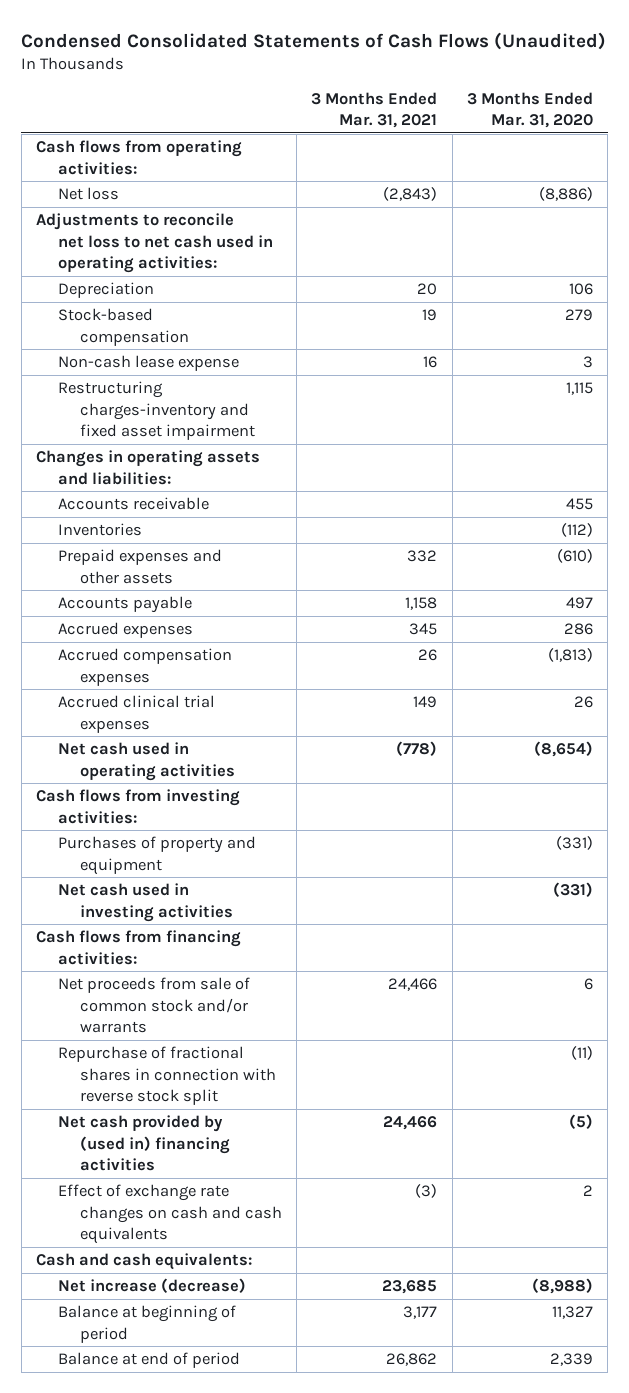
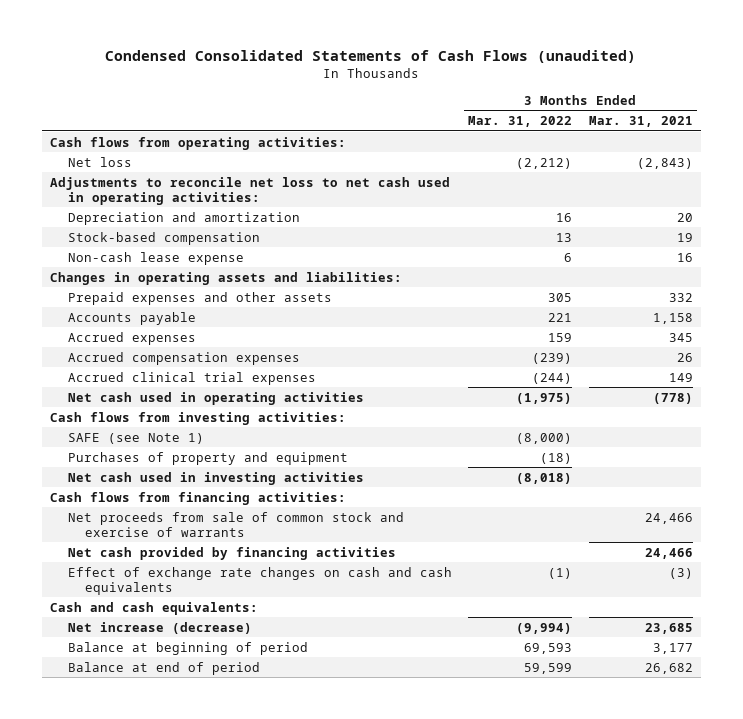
- Condensed Consolidated Statements of Cash Flows (Unaudited)
+ Condensed Consolidated Statements of Cash Flows (unaudited)
- | 3 Months Ended Mar. 31, 2021 | 3 Months Ended Mar. 31, 2020
+ | 3 Months Ended Mar. 31, 2022 | 3 Months Ended Mar. 31, 2021
- Depreciation | 20 | 106
+ Depreciation and amortization | 16 | 20
- Restructuring charges-inventory and fixed asset impairment | | 1,115
- Accounts receivable | | 455
- Inventories | | (112)
+ SAFE (see Note 1) | (8,000) |
- Net proceeds from sale of common stock and/or warrants | 24,466 | 6
- Repurchase of fractional shares in connection with reverse stock split | | (11)
- Net cash provided by (used in) financing activities | 24,466 | (5)
+ Net proceeds from sale of common stock and exercise of warrants | | 24,466
+ Net cash provided by financing activities | | 24,466
- Balance at end of period | 26,862 | 2,339
+ Balance at end of period | 59,599 | 26,682

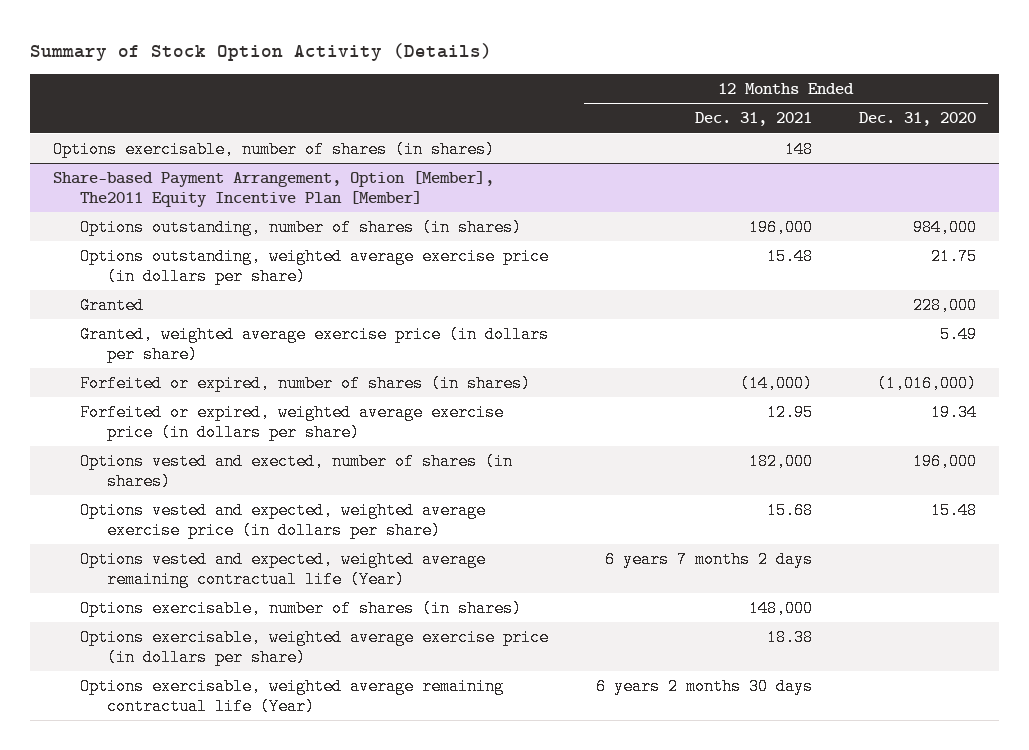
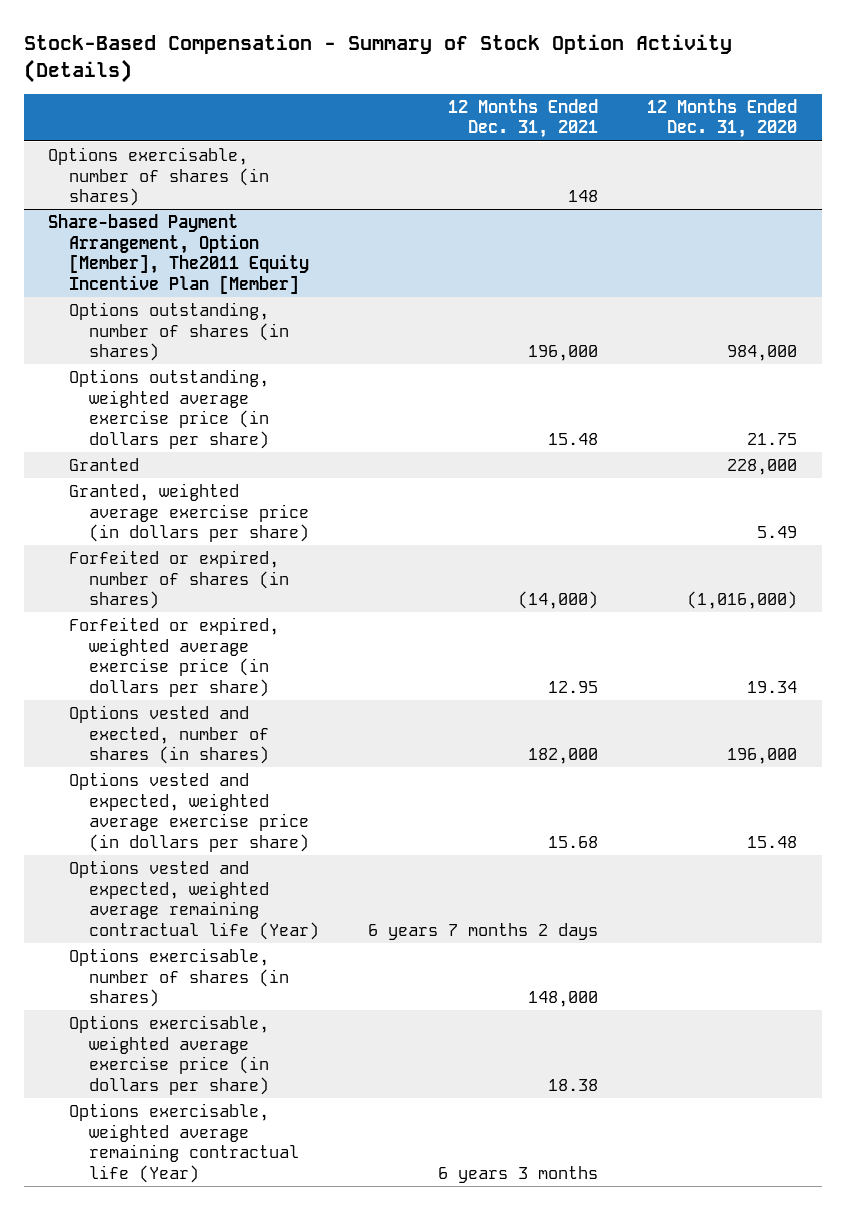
- Summary of Stock Option Activity (Details)
+ Stock-Based Compensation - Summary of Stock Option Activity (Details)
@ Share-based Payment Arrangement, Option [Member], The2011 Equity Incentive Plan [Member]
- Options exercisable, weighted average remaining contractual life (Year) | 6 years 2 months 30 days |
+ Options exercisable, weighted average remaining contractual life (Year) | 6 years 3 months |

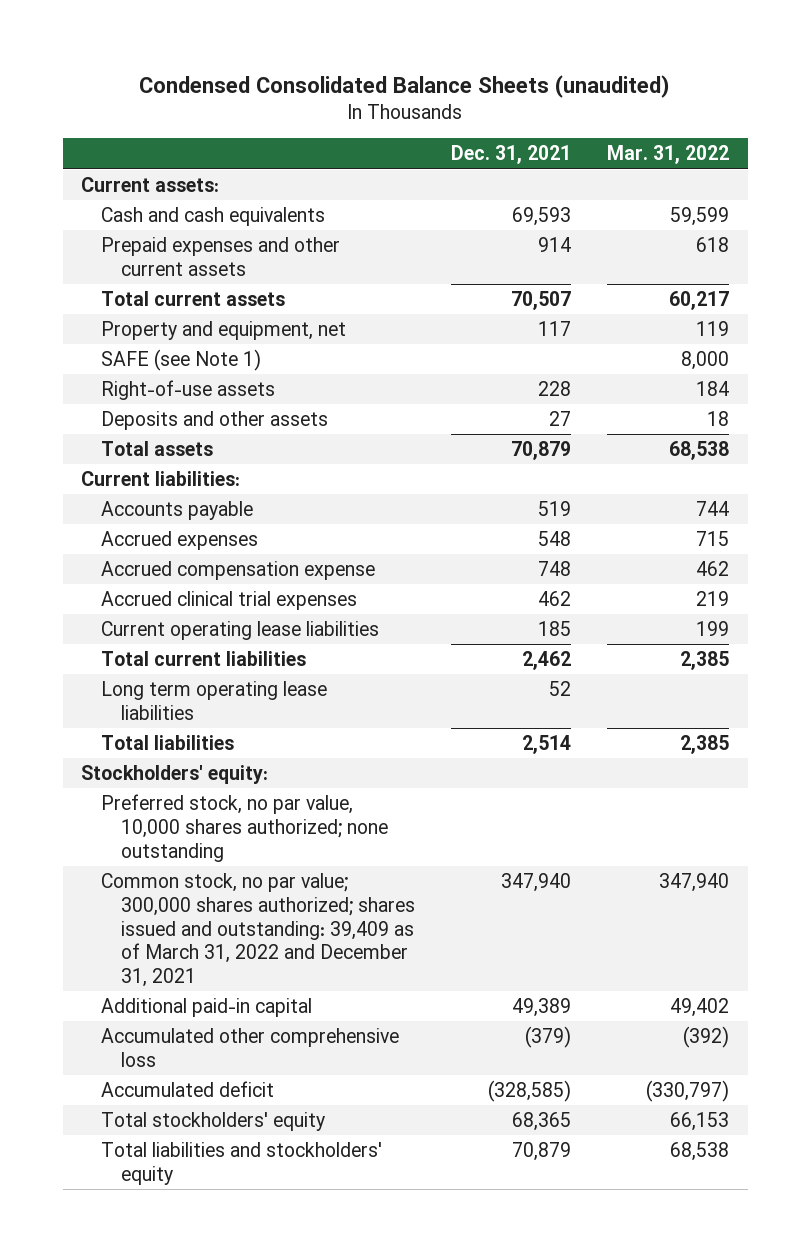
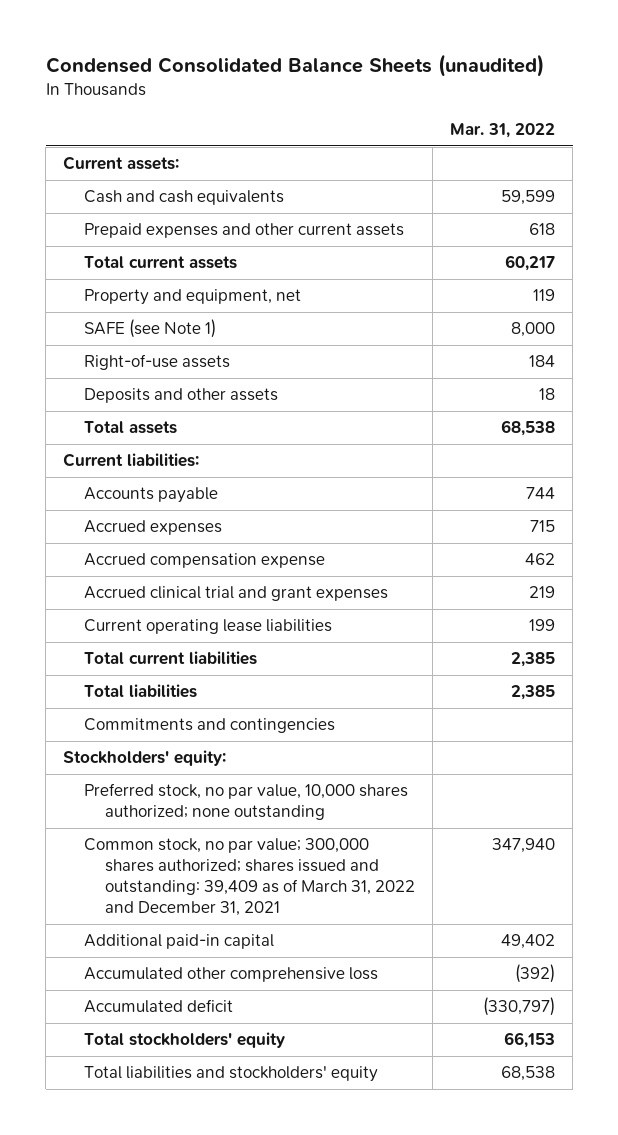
- | Dec. 31, 2021 | Mar. 31, 2022
+ | Mar. 31, 2022
- Accrued clinical trial expenses | 462 | 219
+ Accrued clinical trial and grant expenses | 219
- Long term operating lease liabilities | 52 |
+ Commitments and contingencies

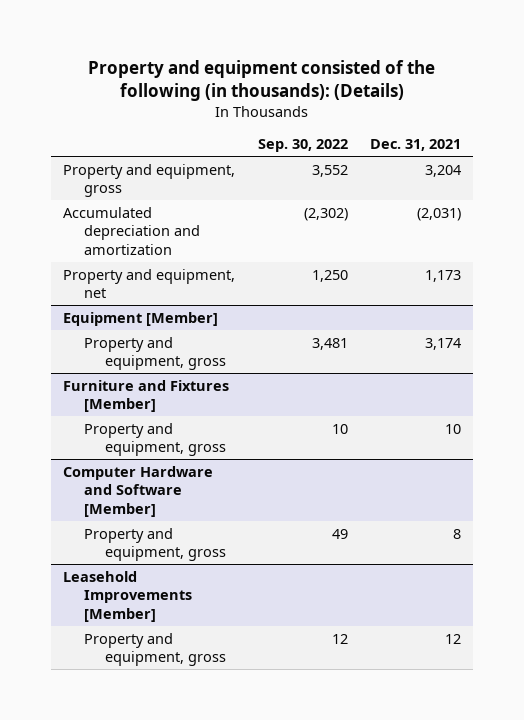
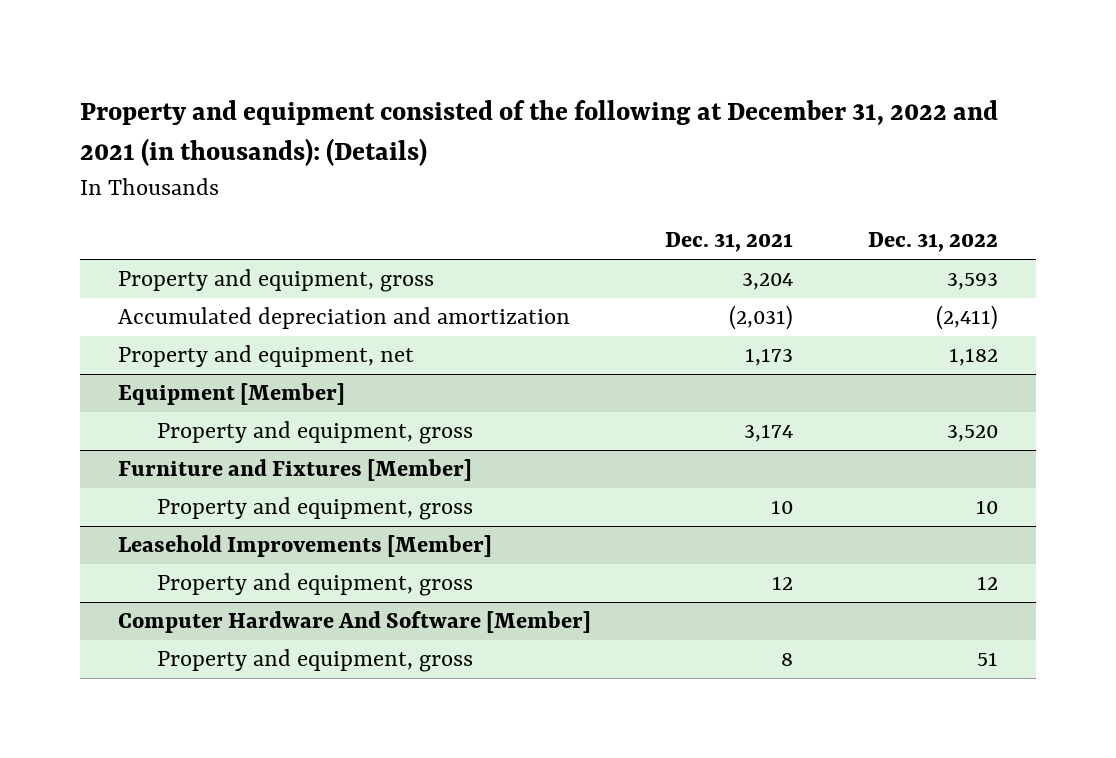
- Property and equipment consisted of the following (in thousands): (Details)
+ Property and equipment consisted of the following at December 31, 2022 and 2021 (in thousands): (Details)
- | Sep. 30, 2022 | Dec. 31, 2021
+ | Dec. 31, 2021 | Dec. 31, 2022
- Computer Hardware and Software [Member]
- Property and equipment, gross | 49 | 8
+ Computer Hardware And Software [Member]
+ Property and equipment, gross | 8 | 51

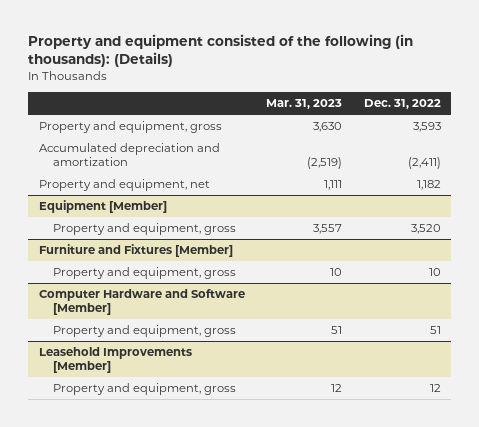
- Property and equipment consisted of the following at December 31, 2022 and 2021 (in thousands): (Details)
+ Property and equipment consisted of the following (in thousands): (Details)
- | Dec. 31, 2021 | Dec. 31, 2022
+ | Mar. 31, 2023 | Dec. 31, 2022
+ Computer Hardware and Software [Member]
+ Property and equipment, gross | 51 | 51
- Computer Hardware And Software [Member]
- Property and equipment, gross | 8 | 51

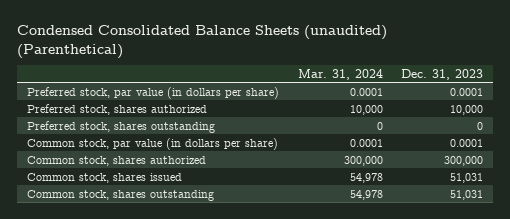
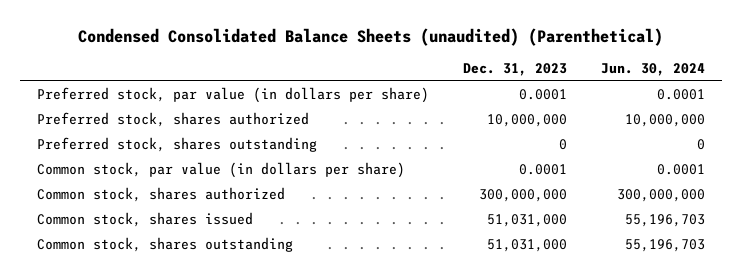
- | Mar. 31, 2024 | Dec. 31, 2023
+ | Dec. 31, 2023 | Jun. 30, 2024
- Preferred stock, shares authorized | 10,000 | 10,000
+ Preferred stock, shares authorized | 10,000,000 | 10,000,000
- Common stock, shares authorized | 300,000 | 300,000
- Common stock, shares issued | 54,978 | 51,031
- Common stock, shares outstanding | 54,978 | 51,031
+ Common stock, shares authorized | 300,000,000 | 300,000,000
+ Common stock, shares issued | 51,031,000 | 55,196,703
+ Common stock, shares outstanding | 51,031,000 | 55,196,703

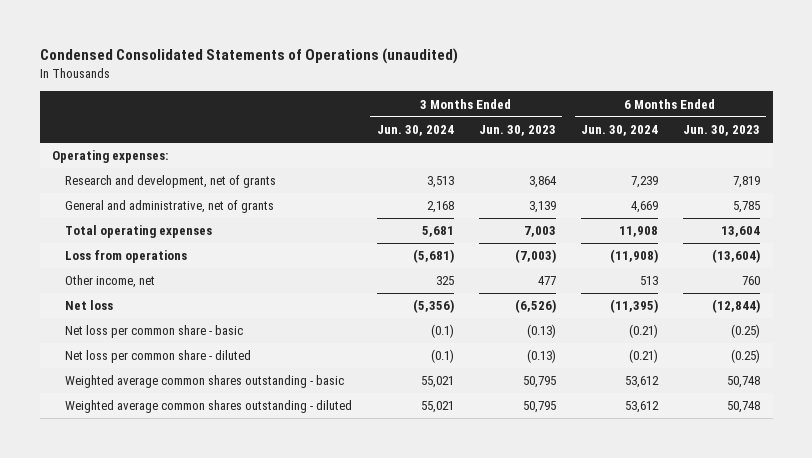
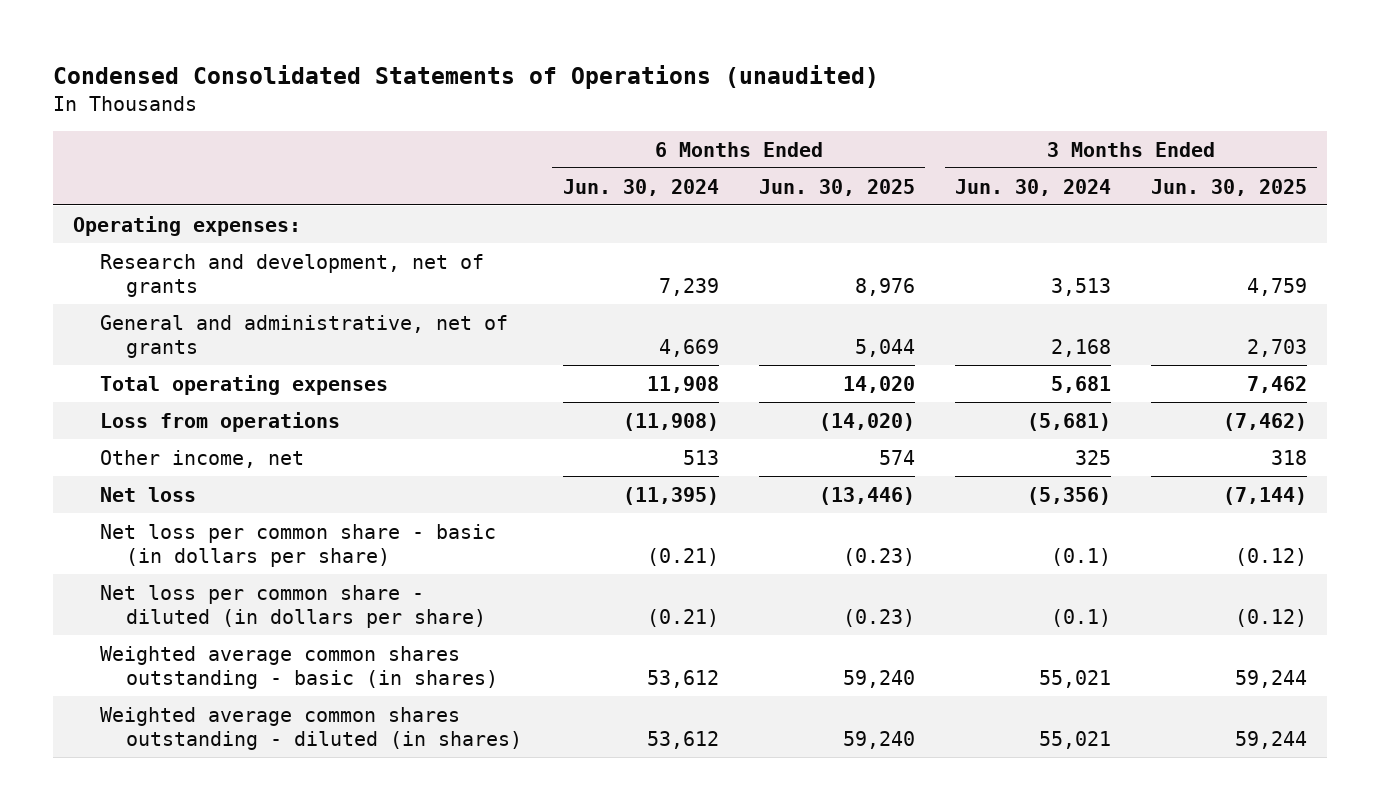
- | 3 Months Ended Jun. 30, 2024 | 3 Months Ended Jun. 30, 2023 | 6 Months Ended Jun. 30, 2024 | 6 Months Ended Jun. 30, 2023
+ | 6 Months Ended Jun. 30, 2024 | 6 Months Ended Jun. 30, 2025 | 3 Months Ended Jun. 30, 2024 | 3 Months Ended Jun. 30, 2025
- Net loss per common share - basic | (0.1) | (0.13) | (0.21) | (0.25)
- Net loss per common share - diluted | (0.1) | (0.13) | (0.21) | (0.25)
- Weighted average common shares outstanding - basic | 55,021 | 50,795 | 53,612 | 50,748
- Weighted average common shares outstanding - diluted | 55,021 | 50,795 | 53,612 | 50,748
+ Net loss per common share - basic (in dollars per share) | (0.21) | (0.23) | (0.1) | (0.12)
+ Net loss per common share - diluted (in dollars per share) | (0.21) | (0.23) | (0.1) | (0.12)
+ Weighted average common shares outstanding - basic (in shares) | 53,612 | 59,240 | 55,021 | 59,244
+ Weighted average common shares outstanding - diluted (in shares) | 53,612 | 59,240 | 55,021 | 59,244

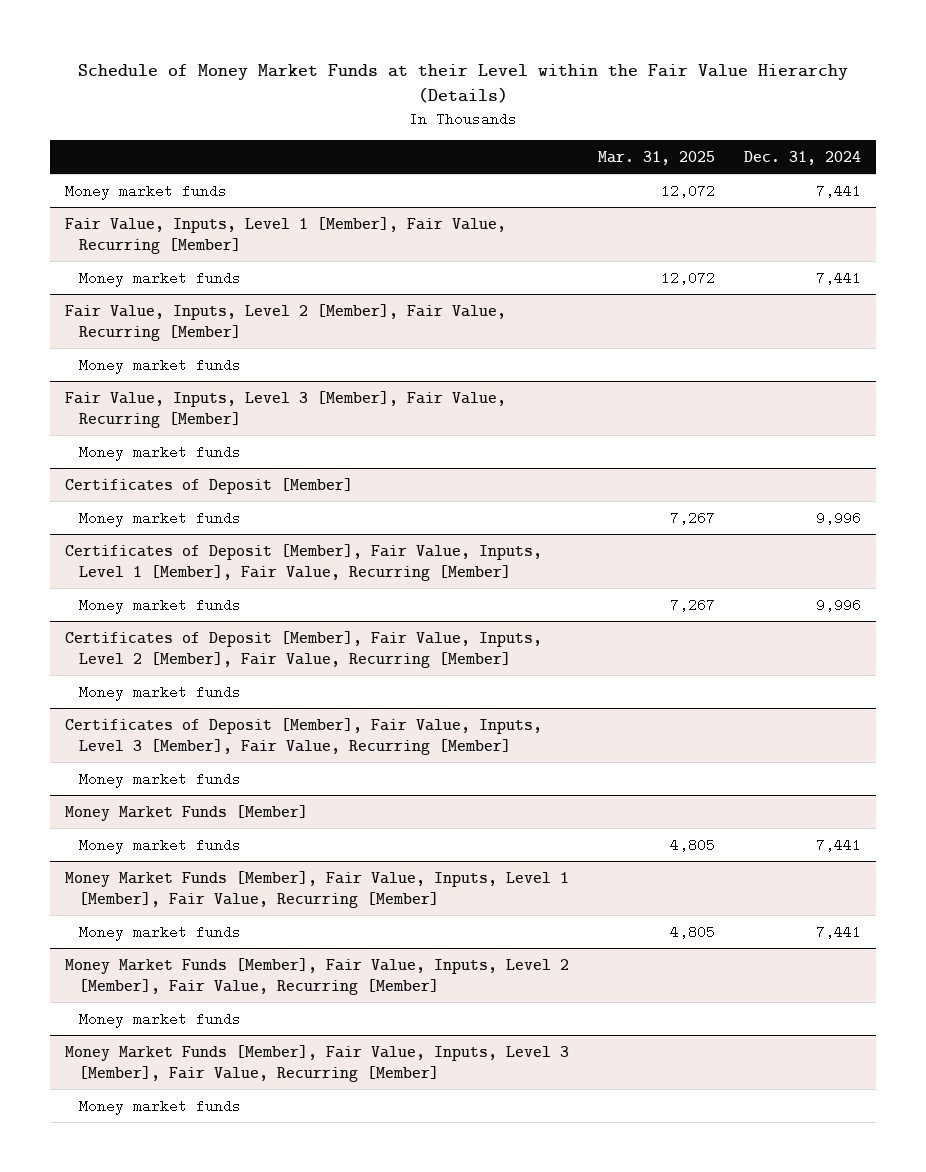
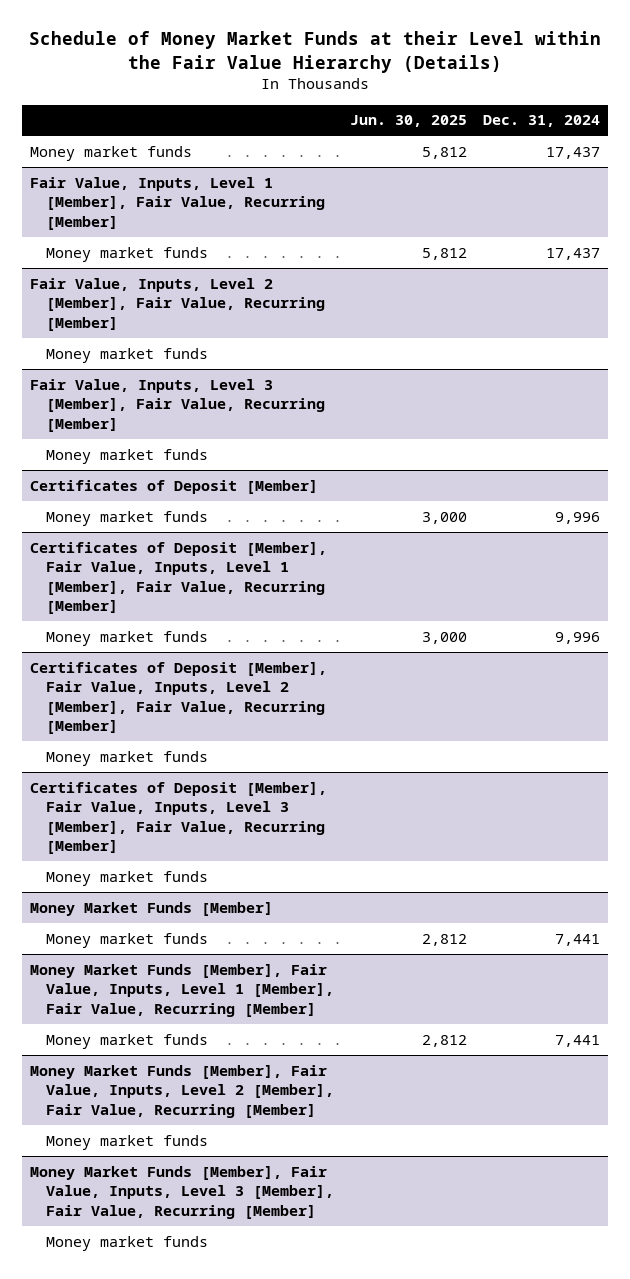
- | Mar. 31, 2025 | Dec. 31, 2024
+ | Jun. 30, 2025 | Dec. 31, 2024
- Money market funds | 12,072 | 7,441
+ Money market funds | 5,812 | 17,437
@ Fair Value, Inputs, Level 1 [Member], Fair Value, Recurring [Member]
- Money market funds | 12,072 | 7,441
+ Money market funds | 5,812 | 17,437

